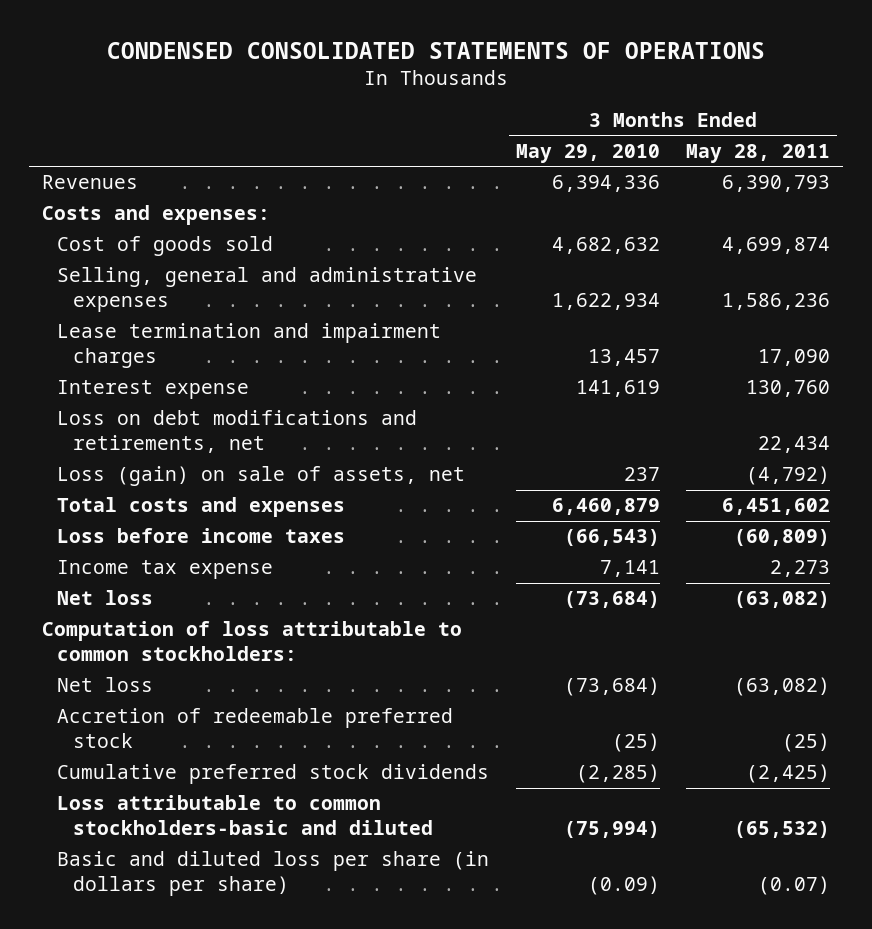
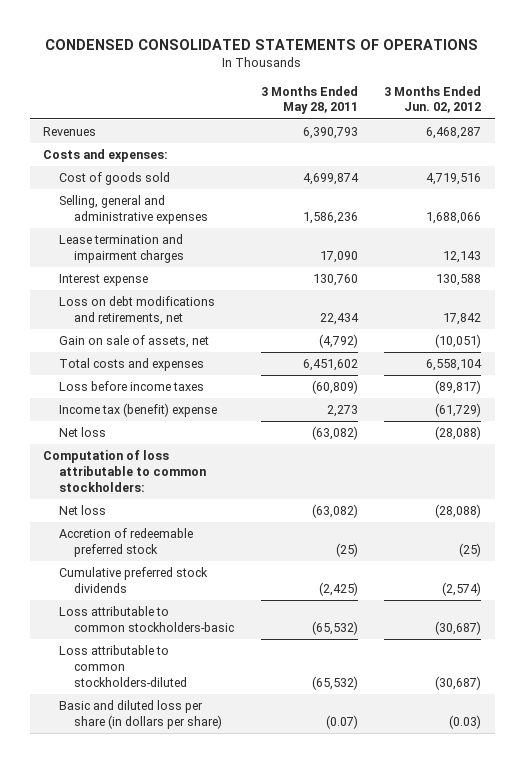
- | 3 Months Ended May 29, 2010 | 3 Months Ended May 28, 2011
+ | 3 Months Ended May 28, 2011 | 3 Months Ended Jun. 02, 2012
- Loss (gain) on sale of assets, net | 237 | (4,792)
+ Gain on sale of assets, net | (4,792) | (10,051)
- Income tax expense | 7,141 | 2,273
+ Income tax (benefit) expense | 2,273 | (61,729)
- Loss attributable to common stockholders-basic and diluted | (75,994) | (65,532)
+ Loss attributable to common stockholders-basic | (65,532) | (30,687)
+ Loss attributable to common stockholders-diluted | (65,532) | (30,687)

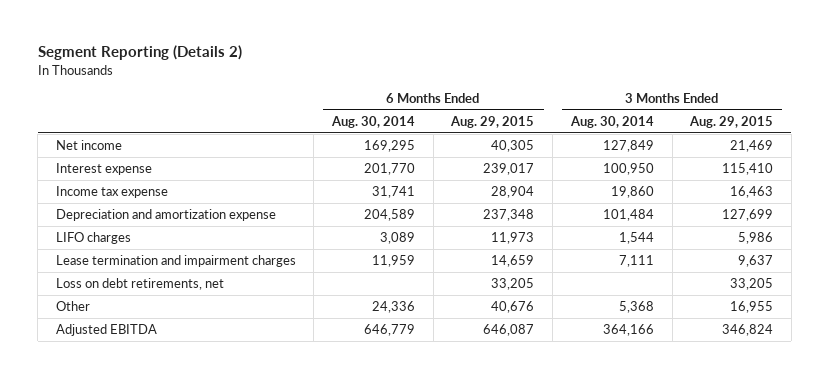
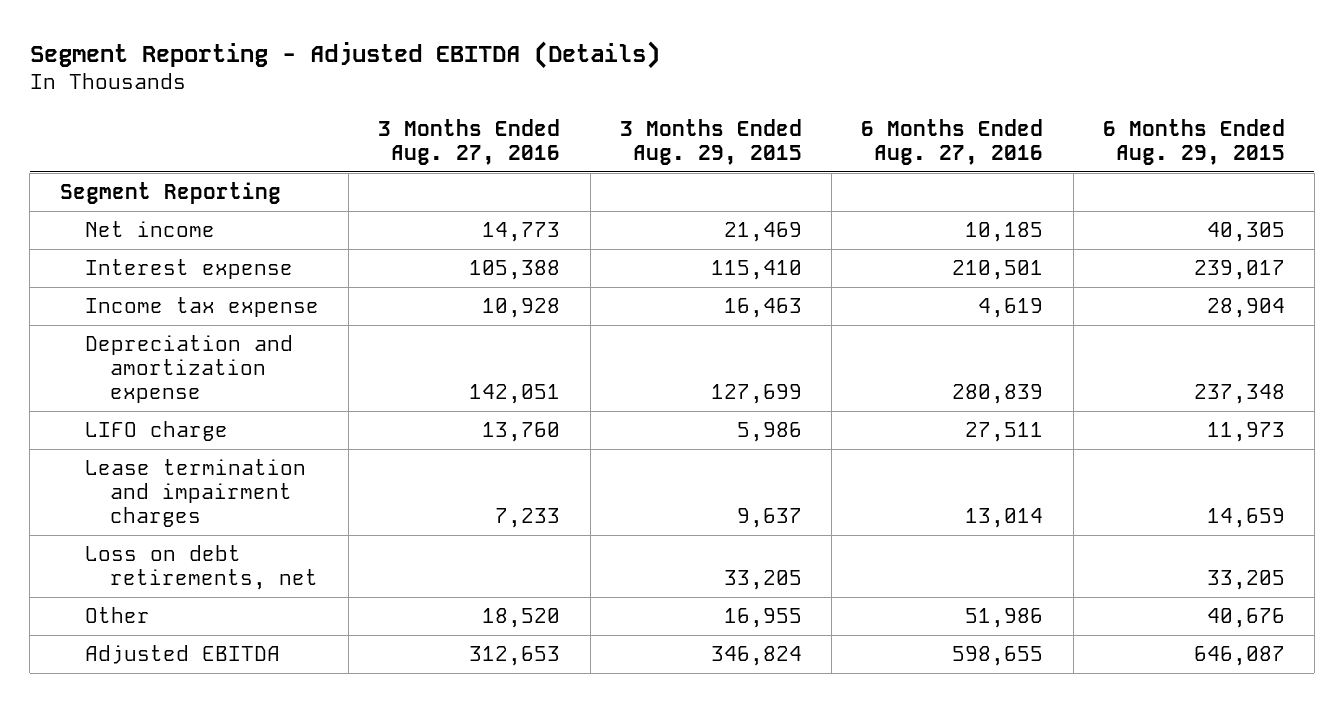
- Segment Reporting (Details 2)
+ Segment Reporting - Adjusted EBITDA (Details)
- | 6 Months Ended Aug. 30, 2014 | 6 Months Ended Aug. 29, 2015 | 3 Months Ended Aug. 30, 2014 | 3 Months Ended Aug. 29, 2015
+ | 3 Months Ended Aug. 27, 2016 | 3 Months Ended Aug. 29, 2015 | 6 Months Ended Aug. 27, 2016 | 6 Months Ended Aug. 29, 2015
+ Segment Reporting
- LIFO charges | 3,089 | 11,973 | 1,544 | 5,986
+ LIFO charge | 13,760 | 5,986 | 27,511 | 11,973

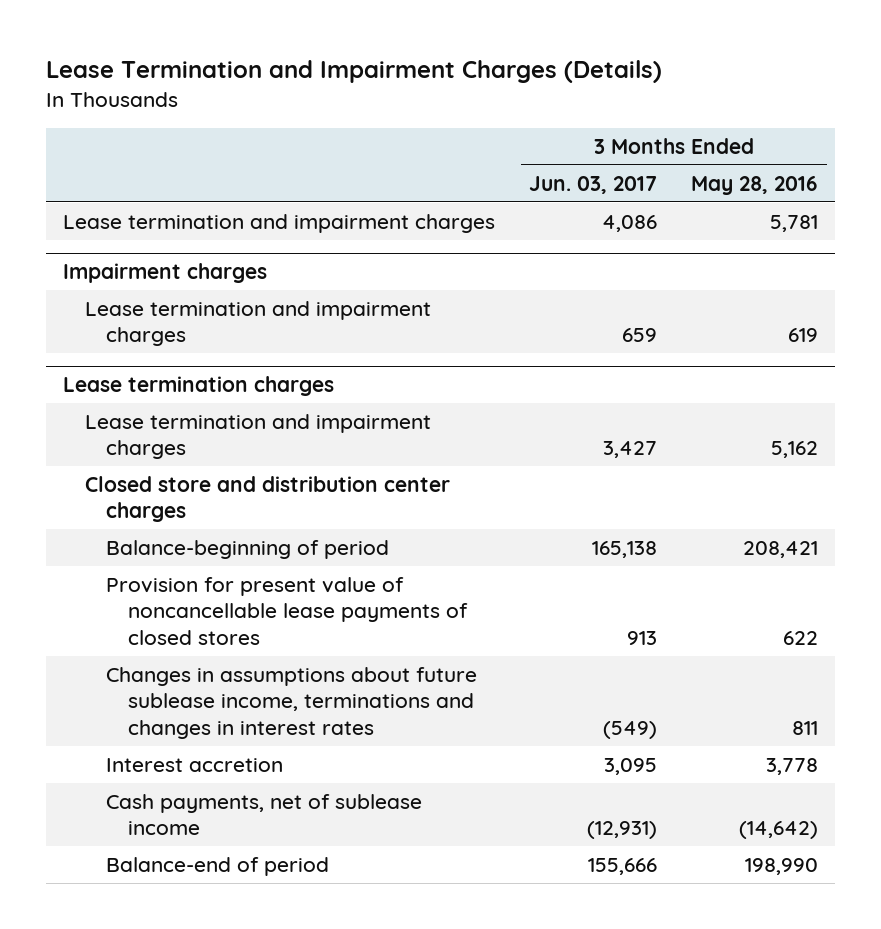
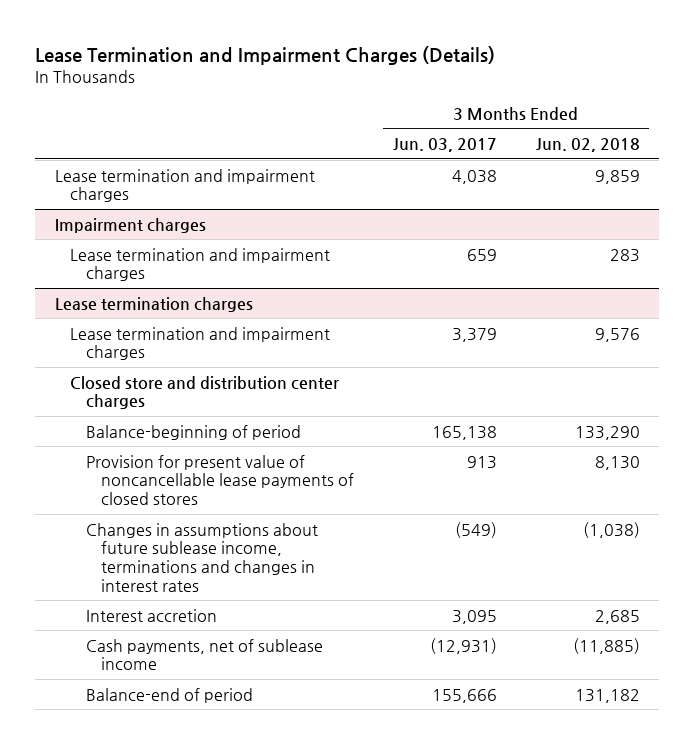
- | 3 Months Ended Jun. 03, 2017 | 3 Months Ended May 28, 2016
+ | 3 Months Ended Jun. 03, 2017 | 3 Months Ended Jun. 02, 2018
- Lease termination and impairment charges | 4,086 | 5,781
+ Lease termination and impairment charges | 4,038 | 9,859
@ Lease termination charges
- Lease termination and impairment charges | 3,427 | 5,162
+ Lease termination and impairment charges | 3,379 | 9,576

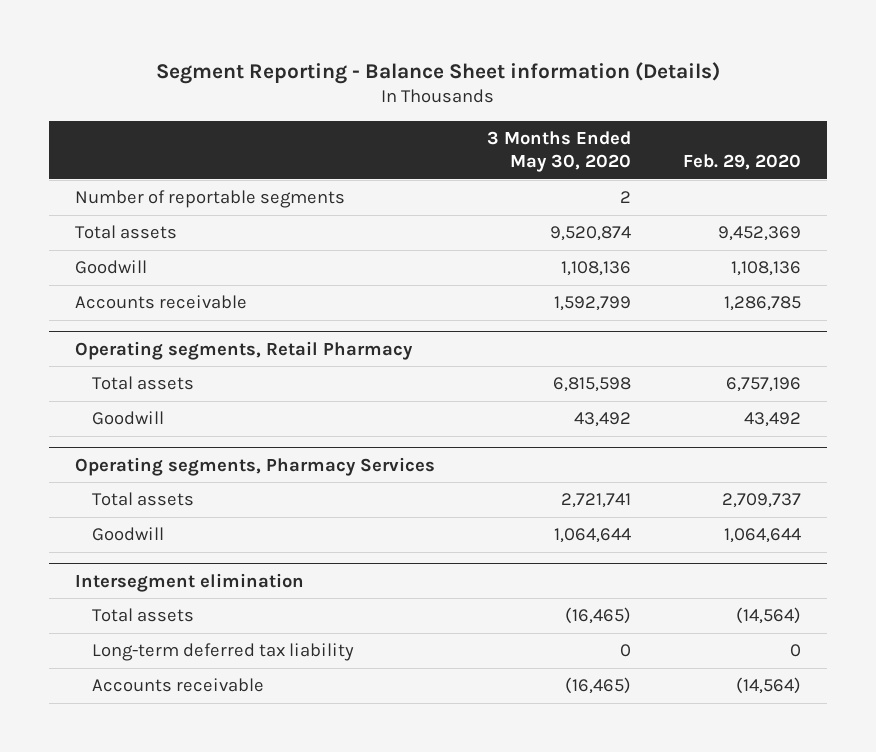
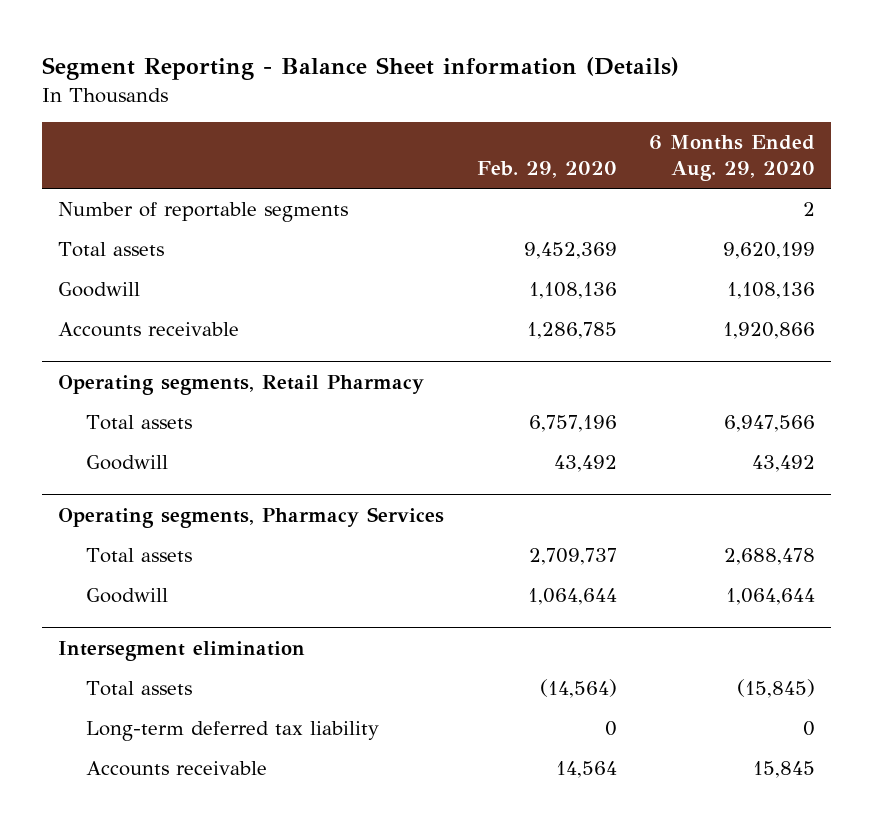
- | 3 Months Ended May 30, 2020 | Feb. 29, 2020
+ | Feb. 29, 2020 | 6 Months Ended Aug. 29, 2020
@ Intersegment elimination
- Accounts receivable | (16,465) | (14,564)
+ Accounts receivable | 14,564 | 15,845

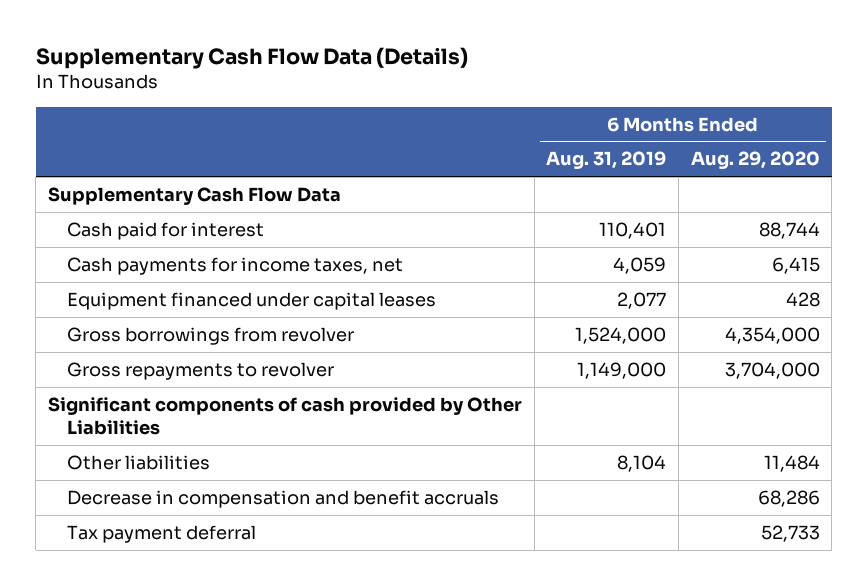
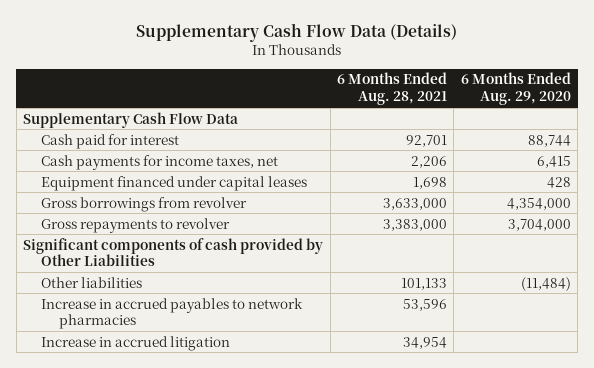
- | 6 Months Ended Aug. 31, 2019 | 6 Months Ended Aug. 29, 2020
+ | 6 Months Ended Aug. 28, 2021 | 6 Months Ended Aug. 29, 2020
- Other liabilities | 8,104 | 11,484
- Decrease in compensation and benefit accruals | | 68,286
- Tax payment deferral | | 52,733
+ Other liabilities | 101,133 | (11,484)
+ Increase in accrued payables to network pharmacies | 53,596 |
+ Increase in accrued litigation | 34,954 |

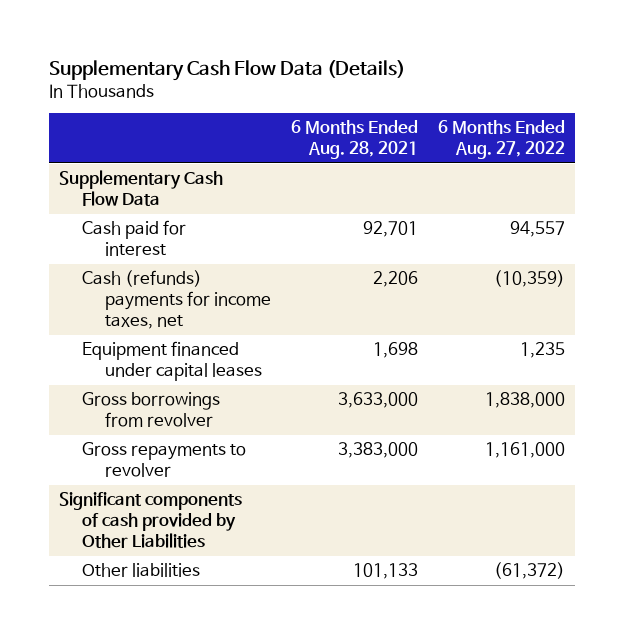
- | 6 Months Ended Aug. 28, 2021 | 6 Months Ended Aug. 29, 2020
+ | 6 Months Ended Aug. 28, 2021 | 6 Months Ended Aug. 27, 2022
- Cash payments for income taxes, net | 2,206 | 6,415
+ Cash (refunds) payments for income taxes, net | 2,206 | (10,359)
- Increase in accrued payables to network pharmacies | 53,596 |
- Increase in accrued litigation | 34,954 |

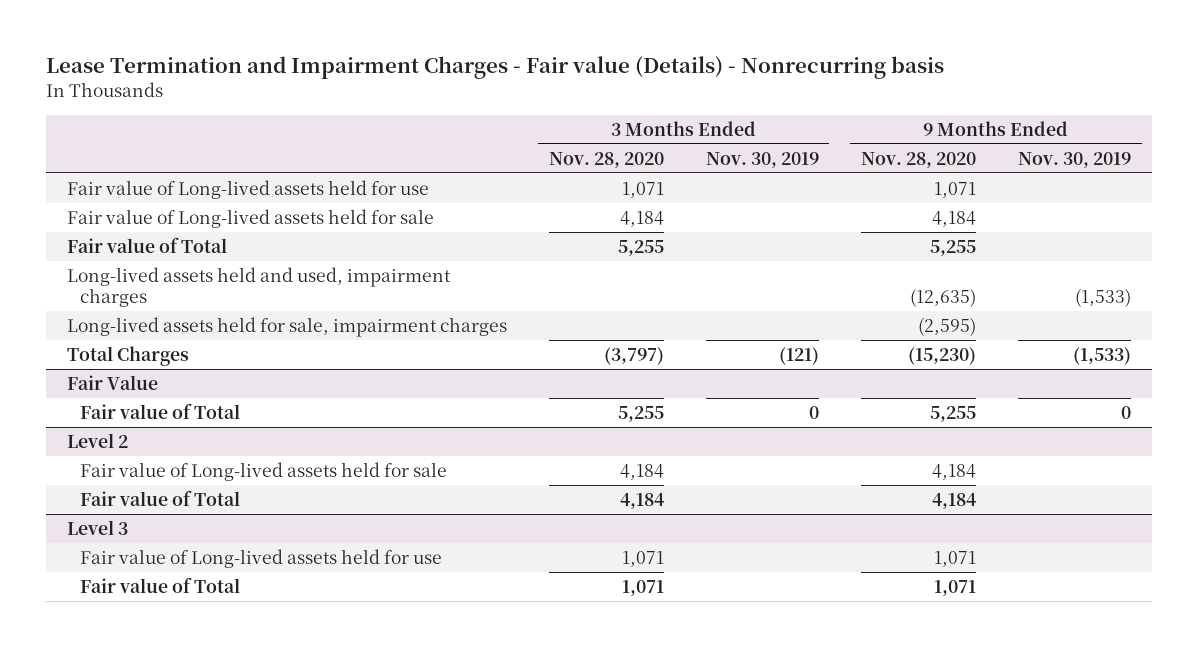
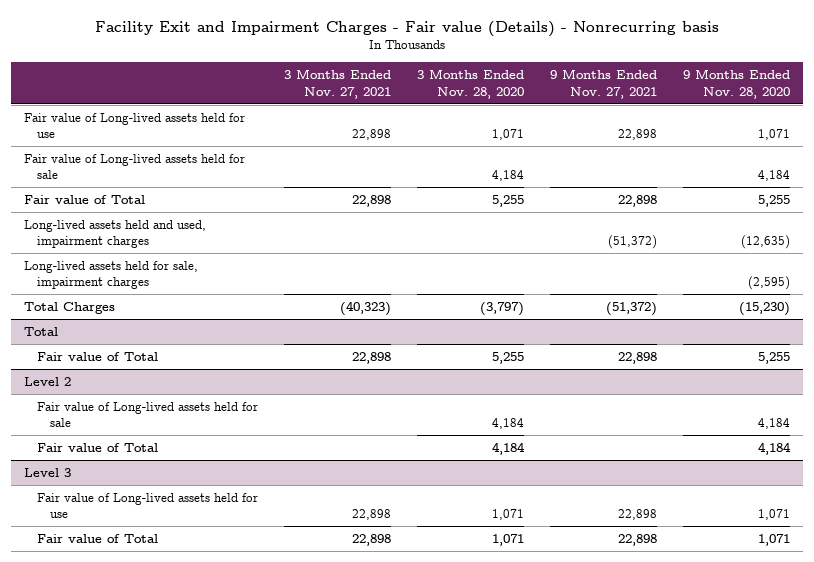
- Lease Termination and Impairment Charges - Fair value (Details) - Nonrecurring basis
+ Facility Exit and Impairment Charges - Fair value (Details) - Nonrecurring basis
- | 3 Months Ended Nov. 28, 2020 | 3 Months Ended Nov. 30, 2019 | 9 Months Ended Nov. 28, 2020 | 9 Months Ended Nov. 30, 2019
+ | 3 Months Ended Nov. 27, 2021 | 3 Months Ended Nov. 28, 2020 | 9 Months Ended Nov. 27, 2021 | 9 Months Ended Nov. 28, 2020
- Fair Value
+ Total

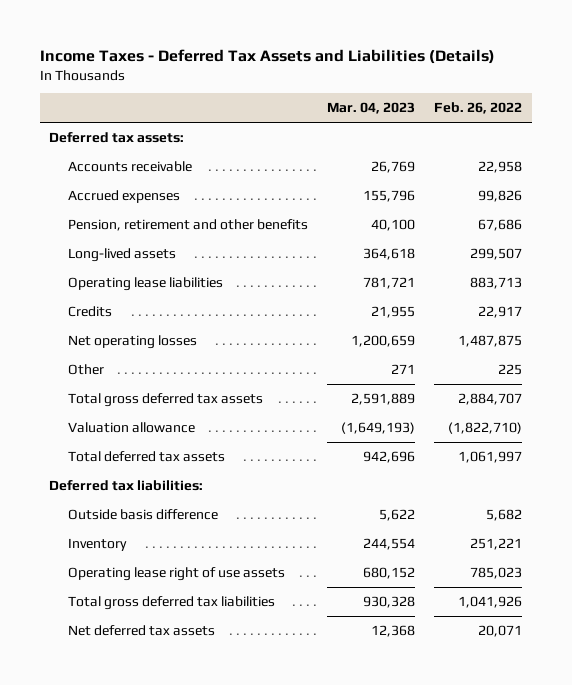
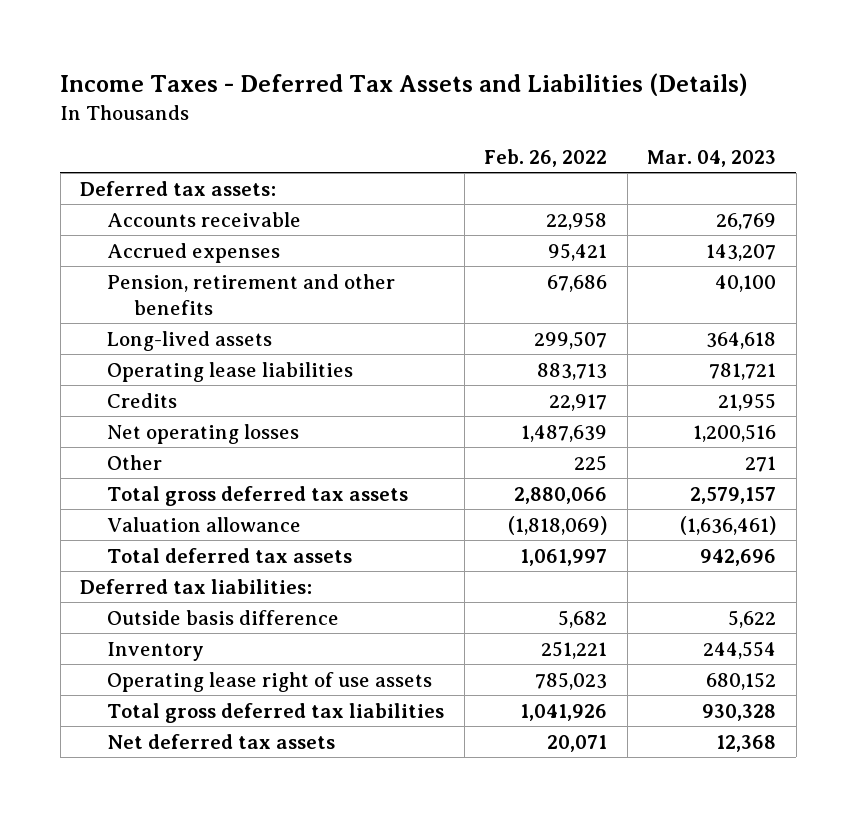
- | Mar. 04, 2023 | Feb. 26, 2022
+ | Feb. 26, 2022 | Mar. 04, 2023
- Accrued expenses | 155,796 | 99,826
+ Accrued expenses | 95,421 | 143,207
- Net operating losses | 1,200,659 | 1,487,875
+ Net operating losses | 1,487,639 | 1,200,516
- Total gross deferred tax assets | 2,591,889 | 2,884,707
- Valuation allowance | (1,649,193) | (1,822,710)
+ Total gross deferred tax assets | 2,880,066 | 2,579,157
+ Valuation allowance | (1,818,069) | (1,636,461)

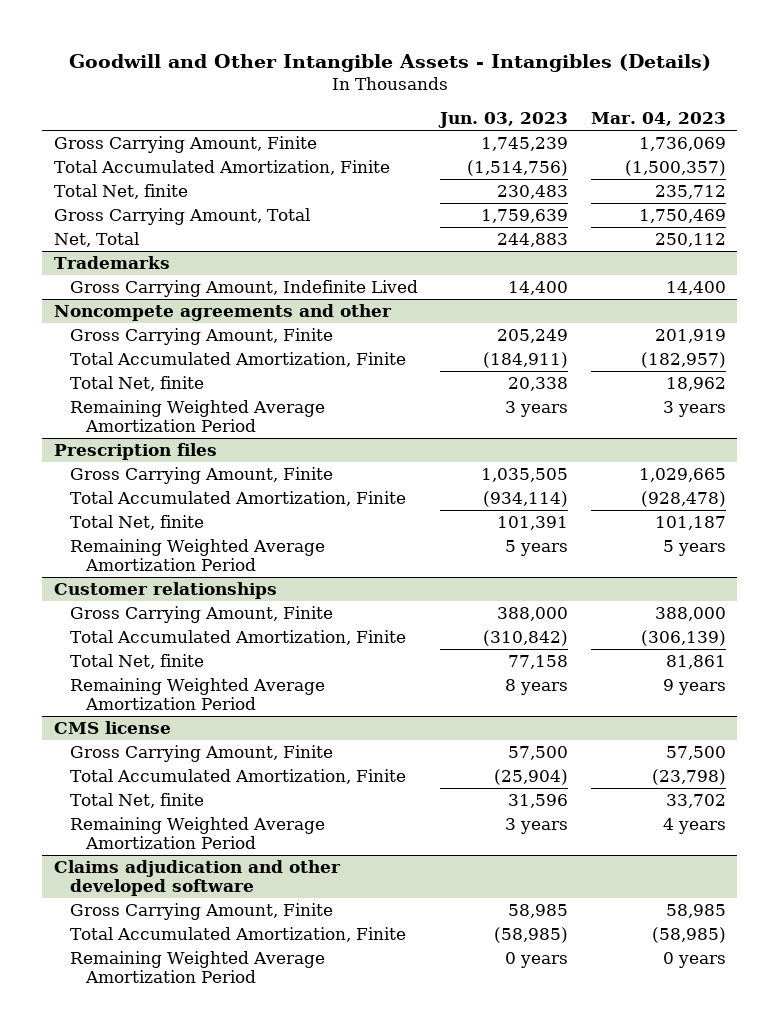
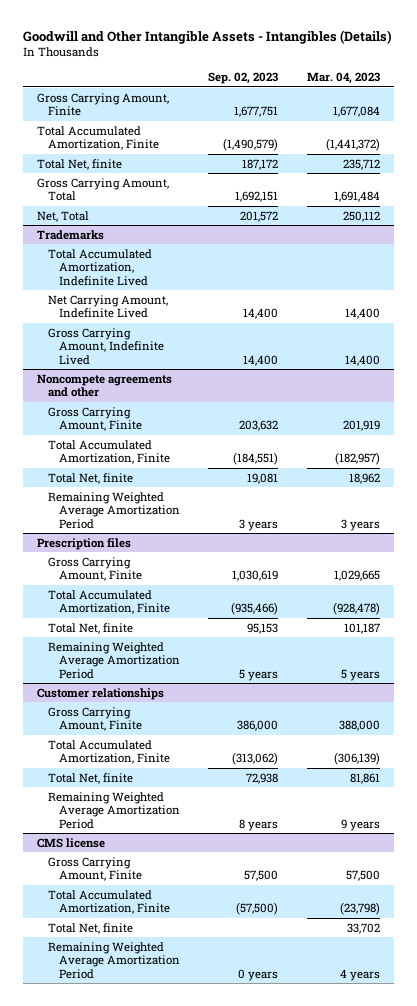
- | Jun. 03, 2023 | Mar. 04, 2023
+ | Sep. 02, 2023 | Mar. 04, 2023
- Gross Carrying Amount, Finite | 1,745,239 | 1,736,069
- Total Accumulated Amortization, Finite | (1,514,756) | (1,500,357)
+ Gross Carrying Amount, Finite | 1,677,751 | 1,677,084
+ Total Accumulated Amortization, Finite | (1,490,579) | (1,441,372)
- Gross Carrying Amount, Total | 1,759,639 | 1,750,469
+ Gross Carrying Amount, Total | 1,692,151 | 1,691,484
@ Trademarks
+ Total Accumulated Amortization, Indefinite Lived
+ Net Carrying Amount, Indefinite Lived | 14,400 | 14,400
- Claims adjudication and other developed software
- Gross Carrying Amount, Finite | 58,985 | 58,985
- Total Accumulated Amortization, Finite | (58,985) | (58,985)
- Remaining Weighted Average Amortization Period | 0 years | 0 years

